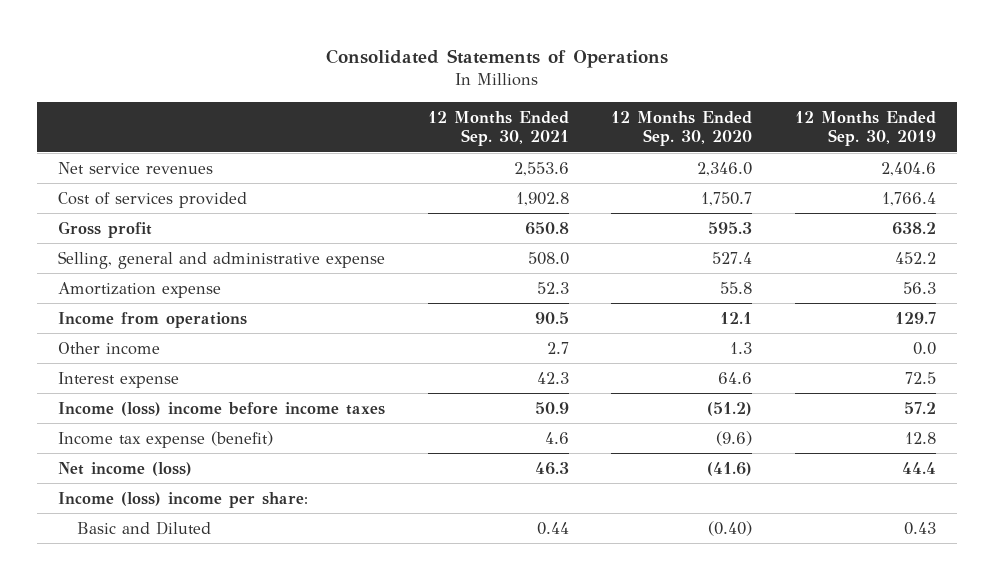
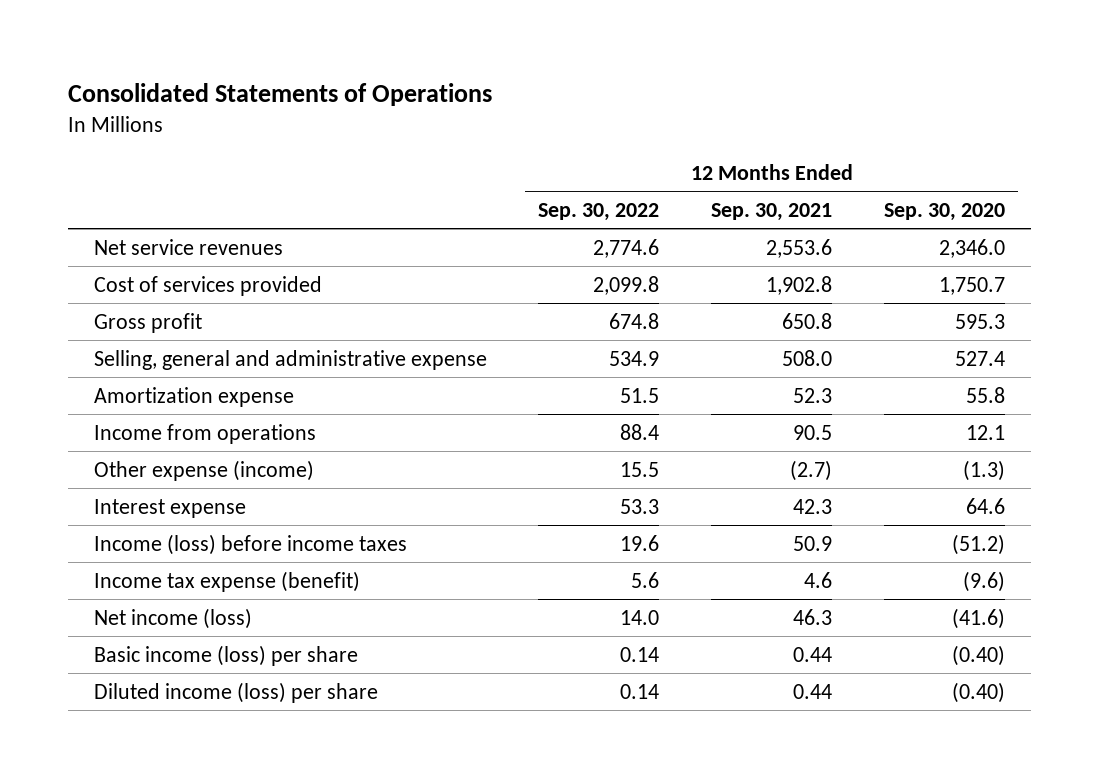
- | 12 Months Ended Sep. 30, 2021 | 12 Months Ended Sep. 30, 2020 | 12 Months Ended Sep. 30, 2019
+ | 12 Months Ended Sep. 30, 2022 | 12 Months Ended Sep. 30, 2021 | 12 Months Ended Sep. 30, 2020
- Other income | 2.7 | 1.3 | 0.0
+ Other expense (income) | 15.5 | (2.7) | (1.3)
- Income (loss) income before income taxes | 50.9 | (51.2) | 57.2
+ Income (loss) before income taxes | 19.6 | 50.9 | (51.2)
- Income (loss) income per share:
- Basic and Diluted | 0.44 | (0.40) | 0.43
+ Basic income (loss) per share | 0.14 | 0.44 | (0.40)
+ Diluted income (loss) per share | 0.14 | 0.44 | (0.40)

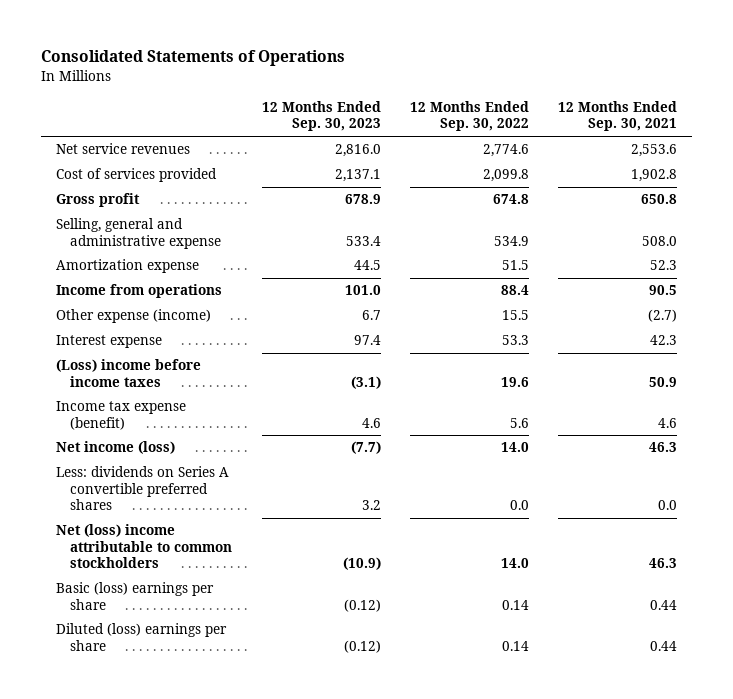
- | 12 Months Ended Sep. 30, 2022 | 12 Months Ended Sep. 30, 2021 | 12 Months Ended Sep. 30, 2020
+ | 12 Months Ended Sep. 30, 2023 | 12 Months Ended Sep. 30, 2022 | 12 Months Ended Sep. 30, 2021
- Income (loss) before income taxes | 19.6 | 50.9 | (51.2)
+ (Loss) income before income taxes | (3.1) | 19.6 | 50.9
- Basic income (loss) per share | 0.14 | 0.44 | (0.40)
- Diluted income (loss) per share | 0.14 | 0.44 | (0.40)
+ Less: dividends on Series A convertible preferred shares | 3.2 | 0.0 | 0.0
+ Net (loss) income attributable to common stockholders | (10.9) | 14.0 | 46.3
+ Basic (loss) earnings per share | (0.12) | 0.14 | 0.44
+ Diluted (loss) earnings per share | (0.12) | 0.14 | 0.44

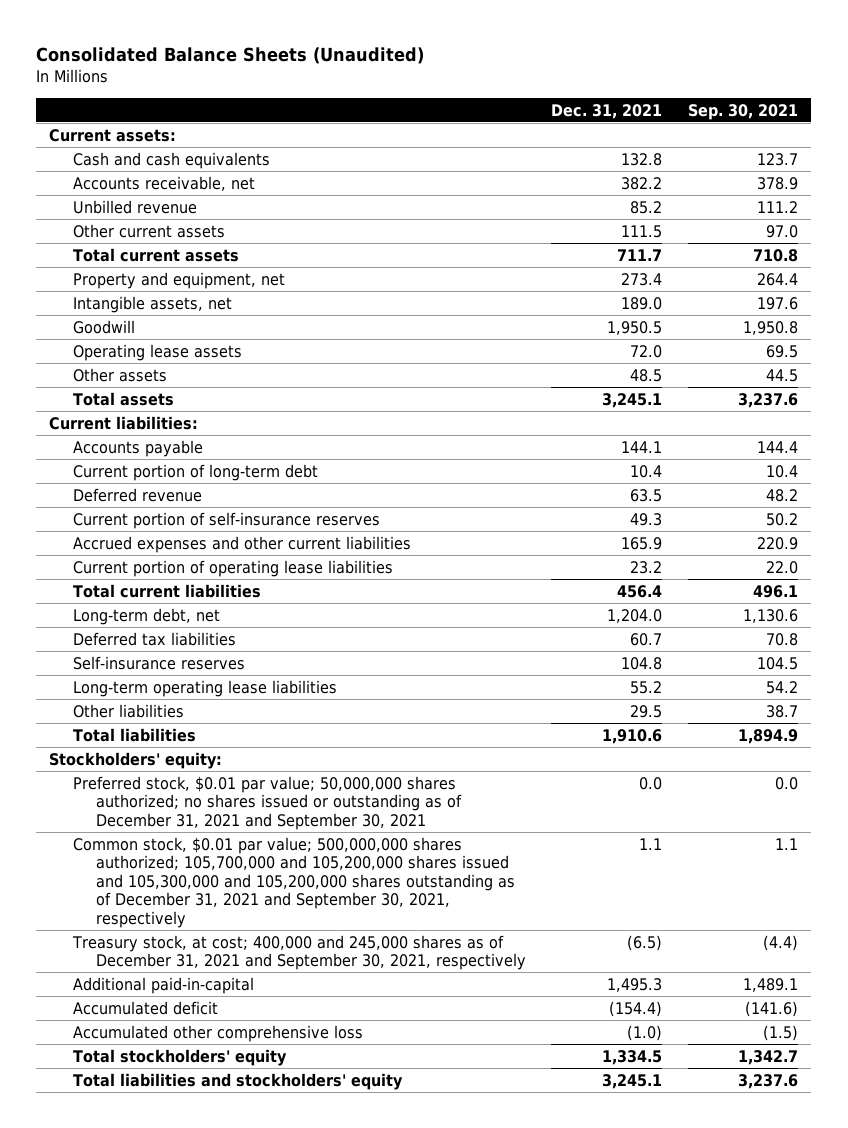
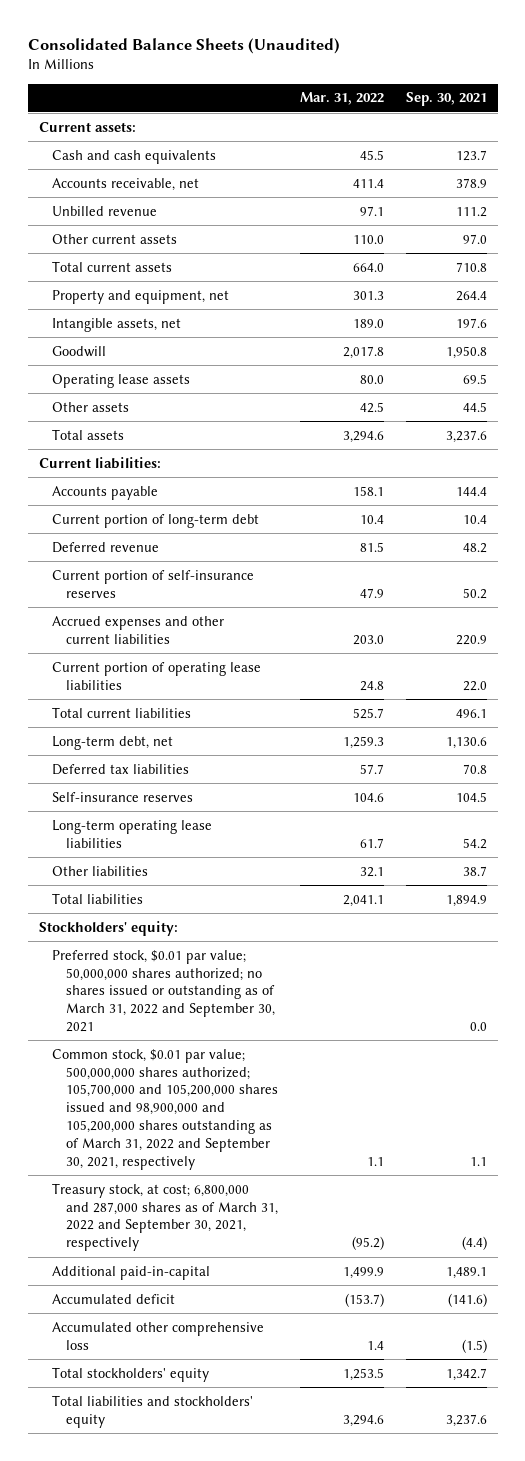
- | Dec. 31, 2021 | Sep. 30, 2021
+ | Mar. 31, 2022 | Sep. 30, 2021
- Preferred stock, $0.01 par value; 50,000,000 shares authorized; no shares issued or outstanding as of December 31, 2021 and September 30, 2021 | 0.0 | 0.0
- Common stock, $0.01 par value; 500,000,000 shares authorized; 105,700,000 and 105,200,000 shares issued and 105,300,000 and 105,200,000 shares outstanding as of December 31, 2021 and September 30, 2021, respectively | 1.1 | 1.1
- Treasury stock, at cost; 400,000 and 245,000 shares as of December 31, 2021 and September 30, 2021, respectively | (6.5) | (4.4)
+ Preferred stock, $0.01 par value; 50,000,000 shares authorized; no shares issued or outstanding as of March 31, 2022 and September 30, 2021 | | 0.0
+ Common stock, $0.01 par value; 500,000,000 shares authorized; 105,700,000 and 105,200,000 shares issued and 98,900,000 and 105,200,000 shares outstanding as of March 31, 2022 and September 30, 2021, respectively | 1.1 | 1.1
+ Treasury stock, at cost; 6,800,000 and 287,000 shares as of March 31, 2022 and September 30, 2021, respectively | (95.2) | (4.4)

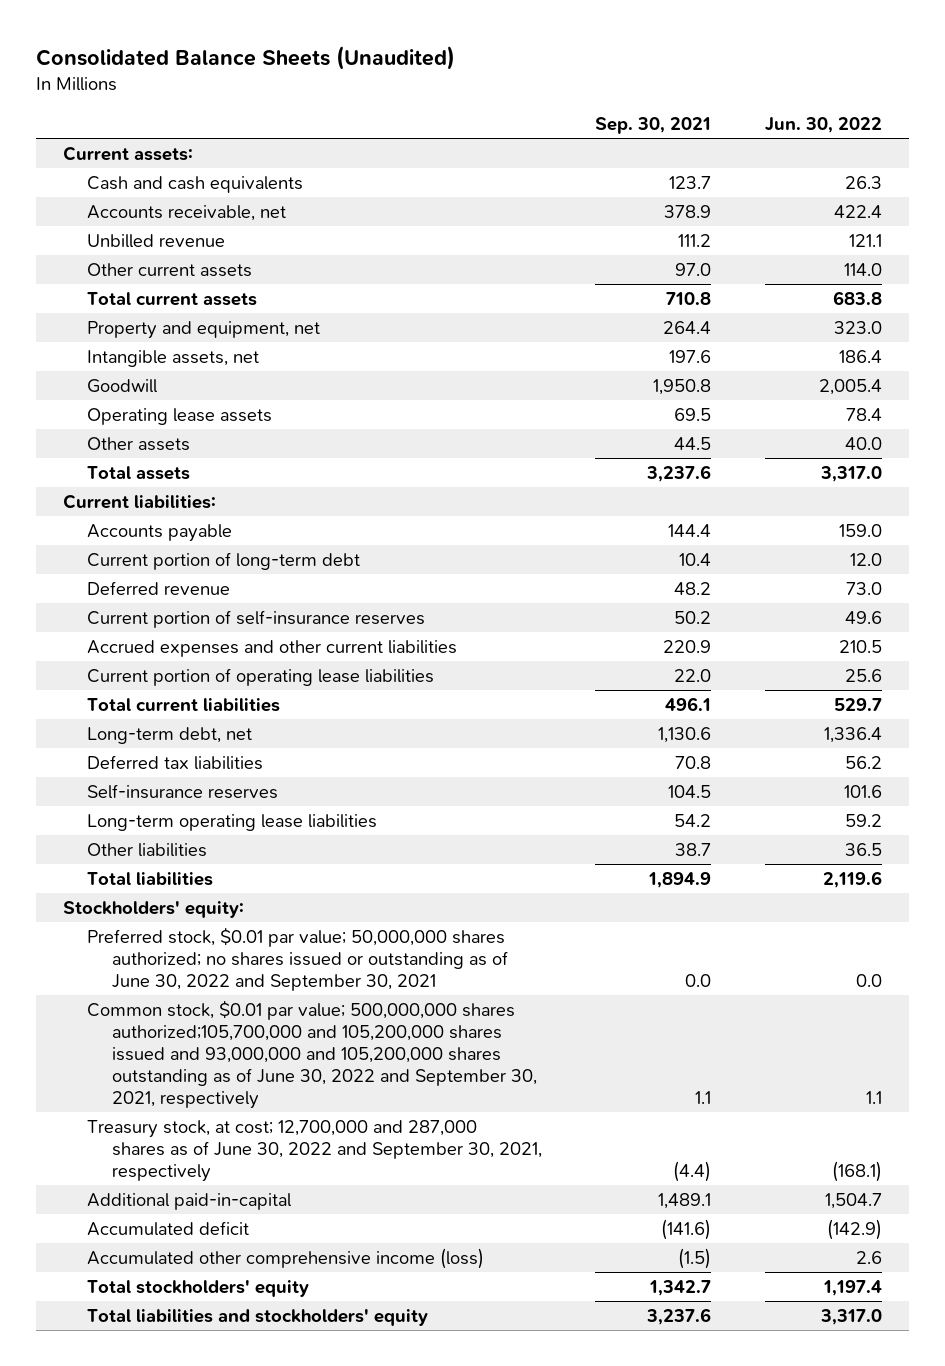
- | Mar. 31, 2022 | Sep. 30, 2021
+ | Sep. 30, 2021 | Jun. 30, 2022
- Preferred stock, $0.01 par value; 50,000,000 shares authorized; no shares issued or outstanding as of March 31, 2022 and September 30, 2021 | | 0.0
- Common stock, $0.01 par value; 500,000,000 shares authorized; 105,700,000 and 105,200,000 shares issued and 98,900,000 and 105,200,000 shares outstanding as of March 31, 2022 and September 30, 2021, respectively | 1.1 | 1.1
- Treasury stock, at cost; 6,800,000 and 287,000 shares as of March 31, 2022 and September 30, 2021, respectively | (95.2) | (4.4)
+ Preferred stock, $0.01 par value; 50,000,000 shares authorized; no shares issued or outstanding as of June 30, 2022 and September 30, 2021 | 0.0 | 0.0
+ Common stock, $0.01 par value; 500,000,000 shares authorized;105,700,000 and 105,200,000 shares issued and 93,000,000 and 105,200,000 shares outstanding as of June 30, 2022 and September 30, 2021, respectively | 1.1 | 1.1
+ Treasury stock, at cost; 12,700,000 and 287,000 shares as of June 30, 2022 and September 30, 2021, respectively | (4.4) | (168.1)
- Accumulated other comprehensive loss | 1.4 | (1.5)
+ Accumulated other comprehensive income (loss) | (1.5) | 2.6

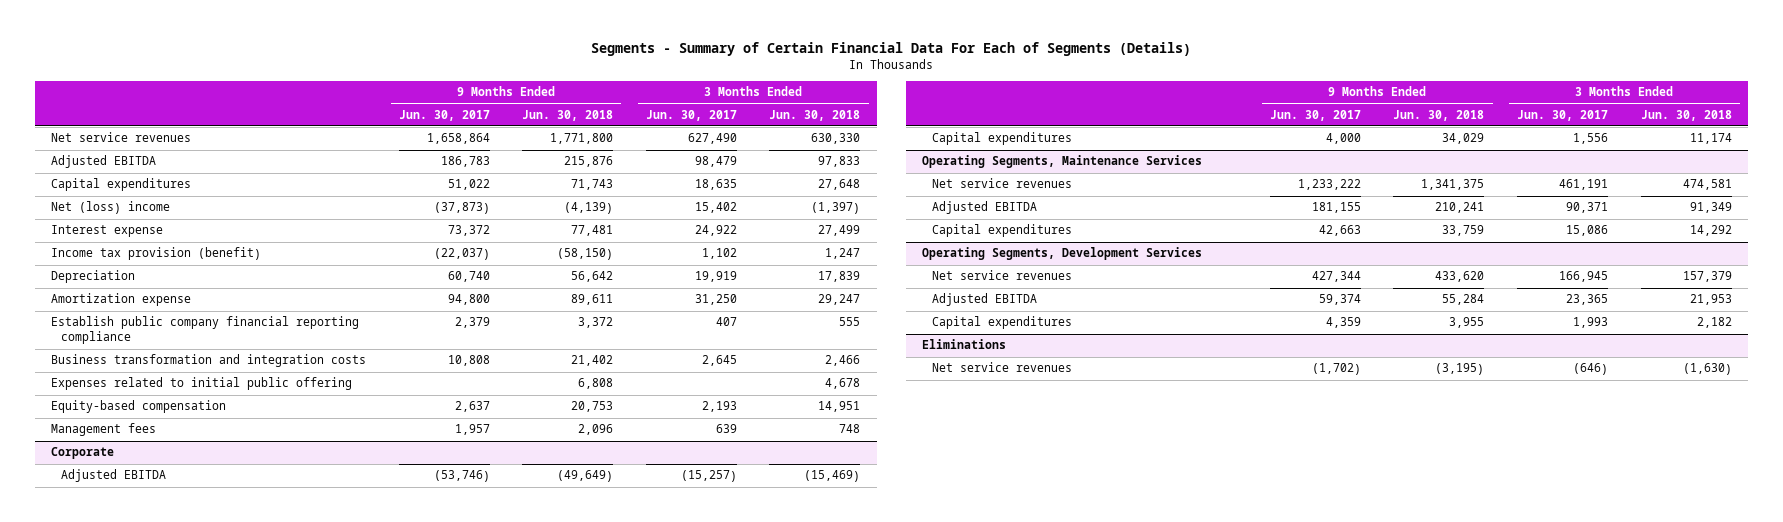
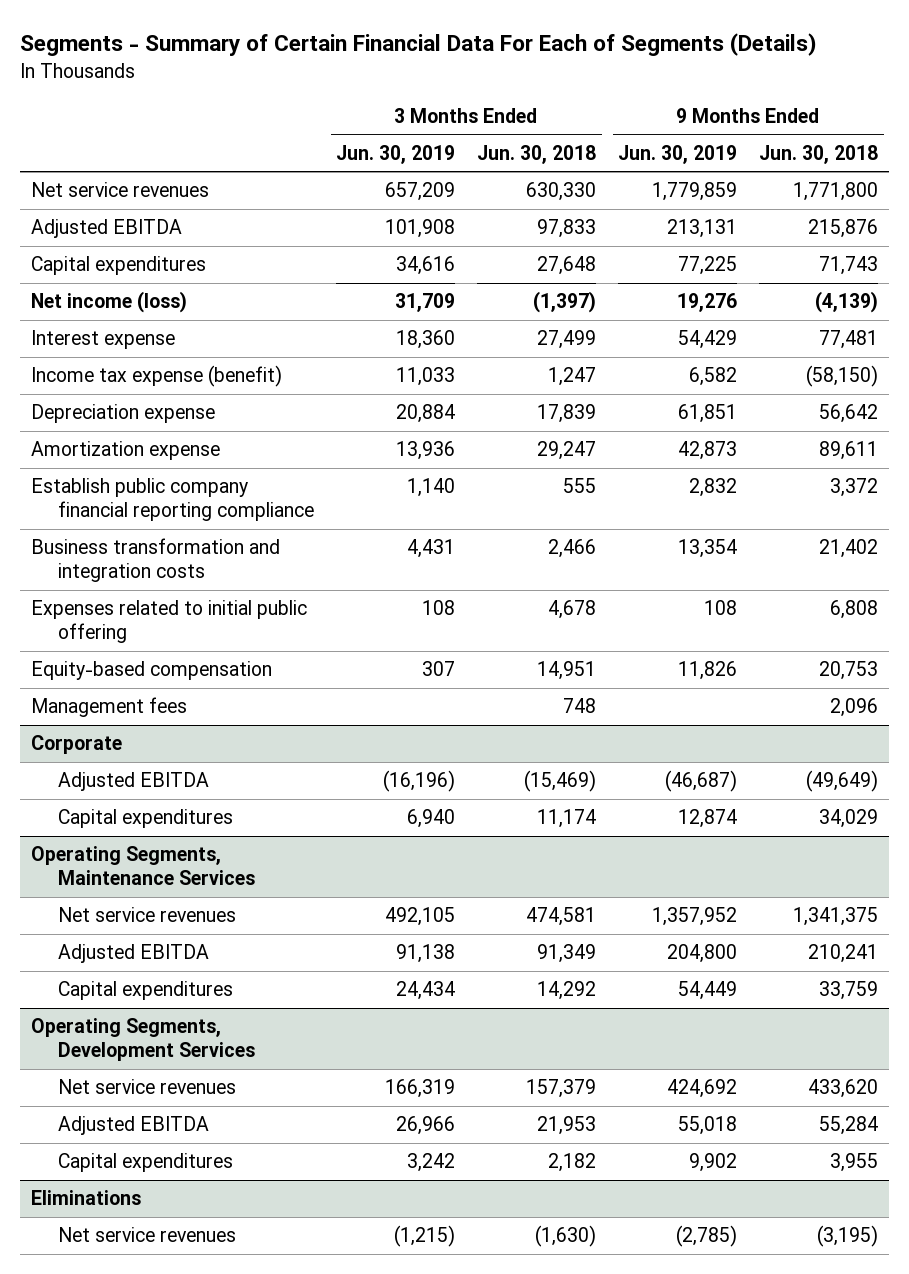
- | 9 Months Ended Jun. 30, 2017 | 9 Months Ended Jun. 30, 2018 | 3 Months Ended Jun. 30, 2017 | 3 Months Ended Jun. 30, 2018
+ | 3 Months Ended Jun. 30, 2019 | 3 Months Ended Jun. 30, 2018 | 9 Months Ended Jun. 30, 2019 | 9 Months Ended Jun. 30, 2018
- Net (loss) income | (37,873) | (4,139) | 15,402 | (1,397)
+ Net income (loss) | 31,709 | (1,397) | 19,276 | (4,139)
- Income tax provision (benefit) | (22,037) | (58,150) | 1,102 | 1,247
- Depreciation | 60,740 | 56,642 | 19,919 | 17,839
+ Income tax expense (benefit) | 11,033 | 1,247 | 6,582 | (58,150)
+ Depreciation expense | 20,884 | 17,839 | 61,851 | 56,642

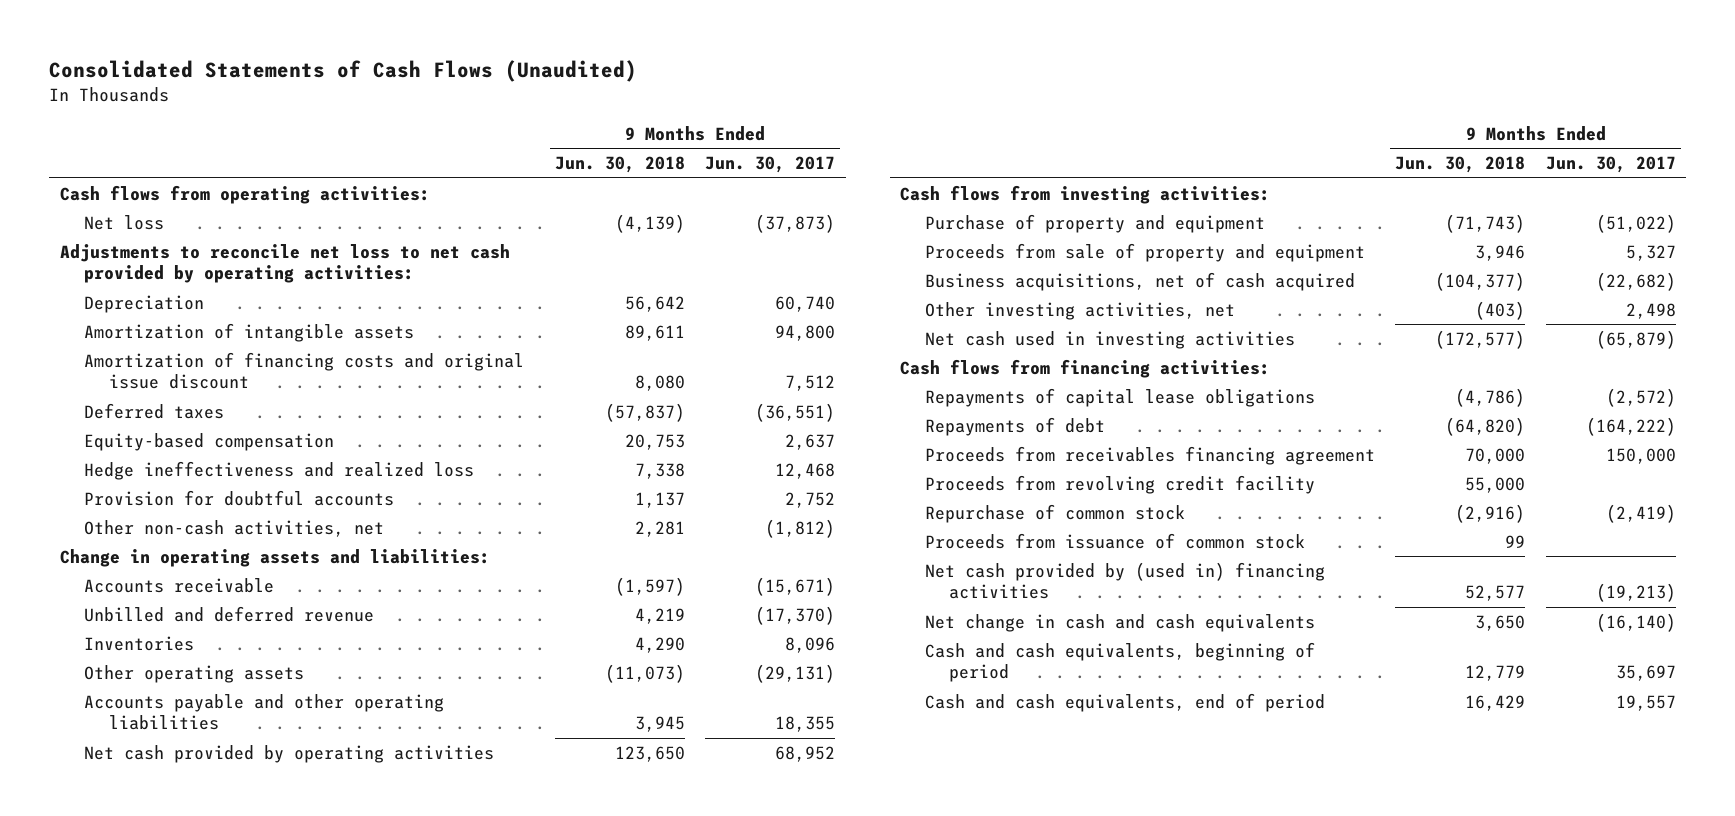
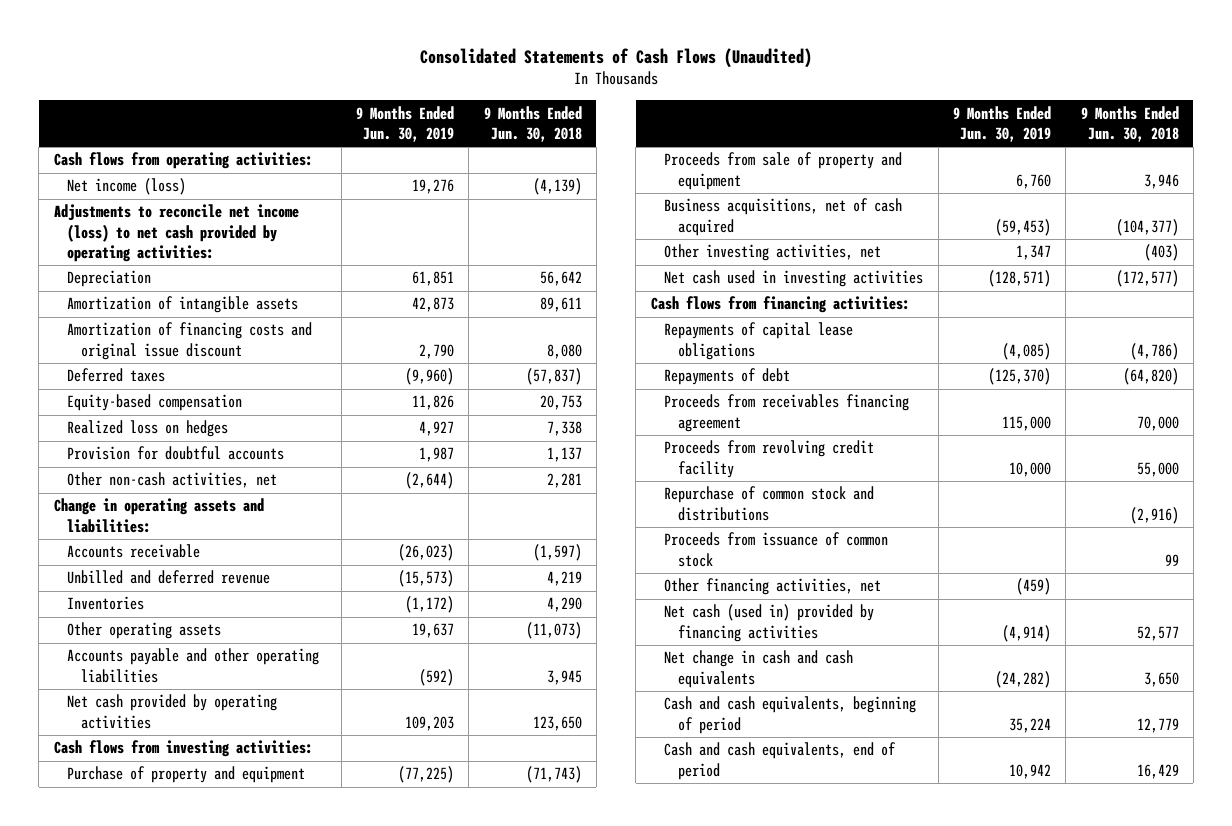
- | 9 Months Ended Jun. 30, 2018 | 9 Months Ended Jun. 30, 2017
+ | 9 Months Ended Jun. 30, 2019 | 9 Months Ended Jun. 30, 2018
- Net loss | (4,139) | (37,873)
- Adjustments to reconcile net loss to net cash provided by operating activities:
+ Net income (loss) | 19,276 | (4,139)
+ Adjustments to reconcile net income (loss) to net cash provided by operating activities:
- Hedge ineffectiveness and realized loss | 7,338 | 12,468
+ Realized loss on hedges | 4,927 | 7,338
- Repurchase of common stock | (2,916) | (2,419)
+ Repurchase of common stock and distributions | | (2,916)
- Net cash provided by (used in) financing activities | 52,577 | (19,213)
+ Other financing activities, net | (459) |
+ Net cash (used in) provided by financing activities | (4,914) | 52,577

